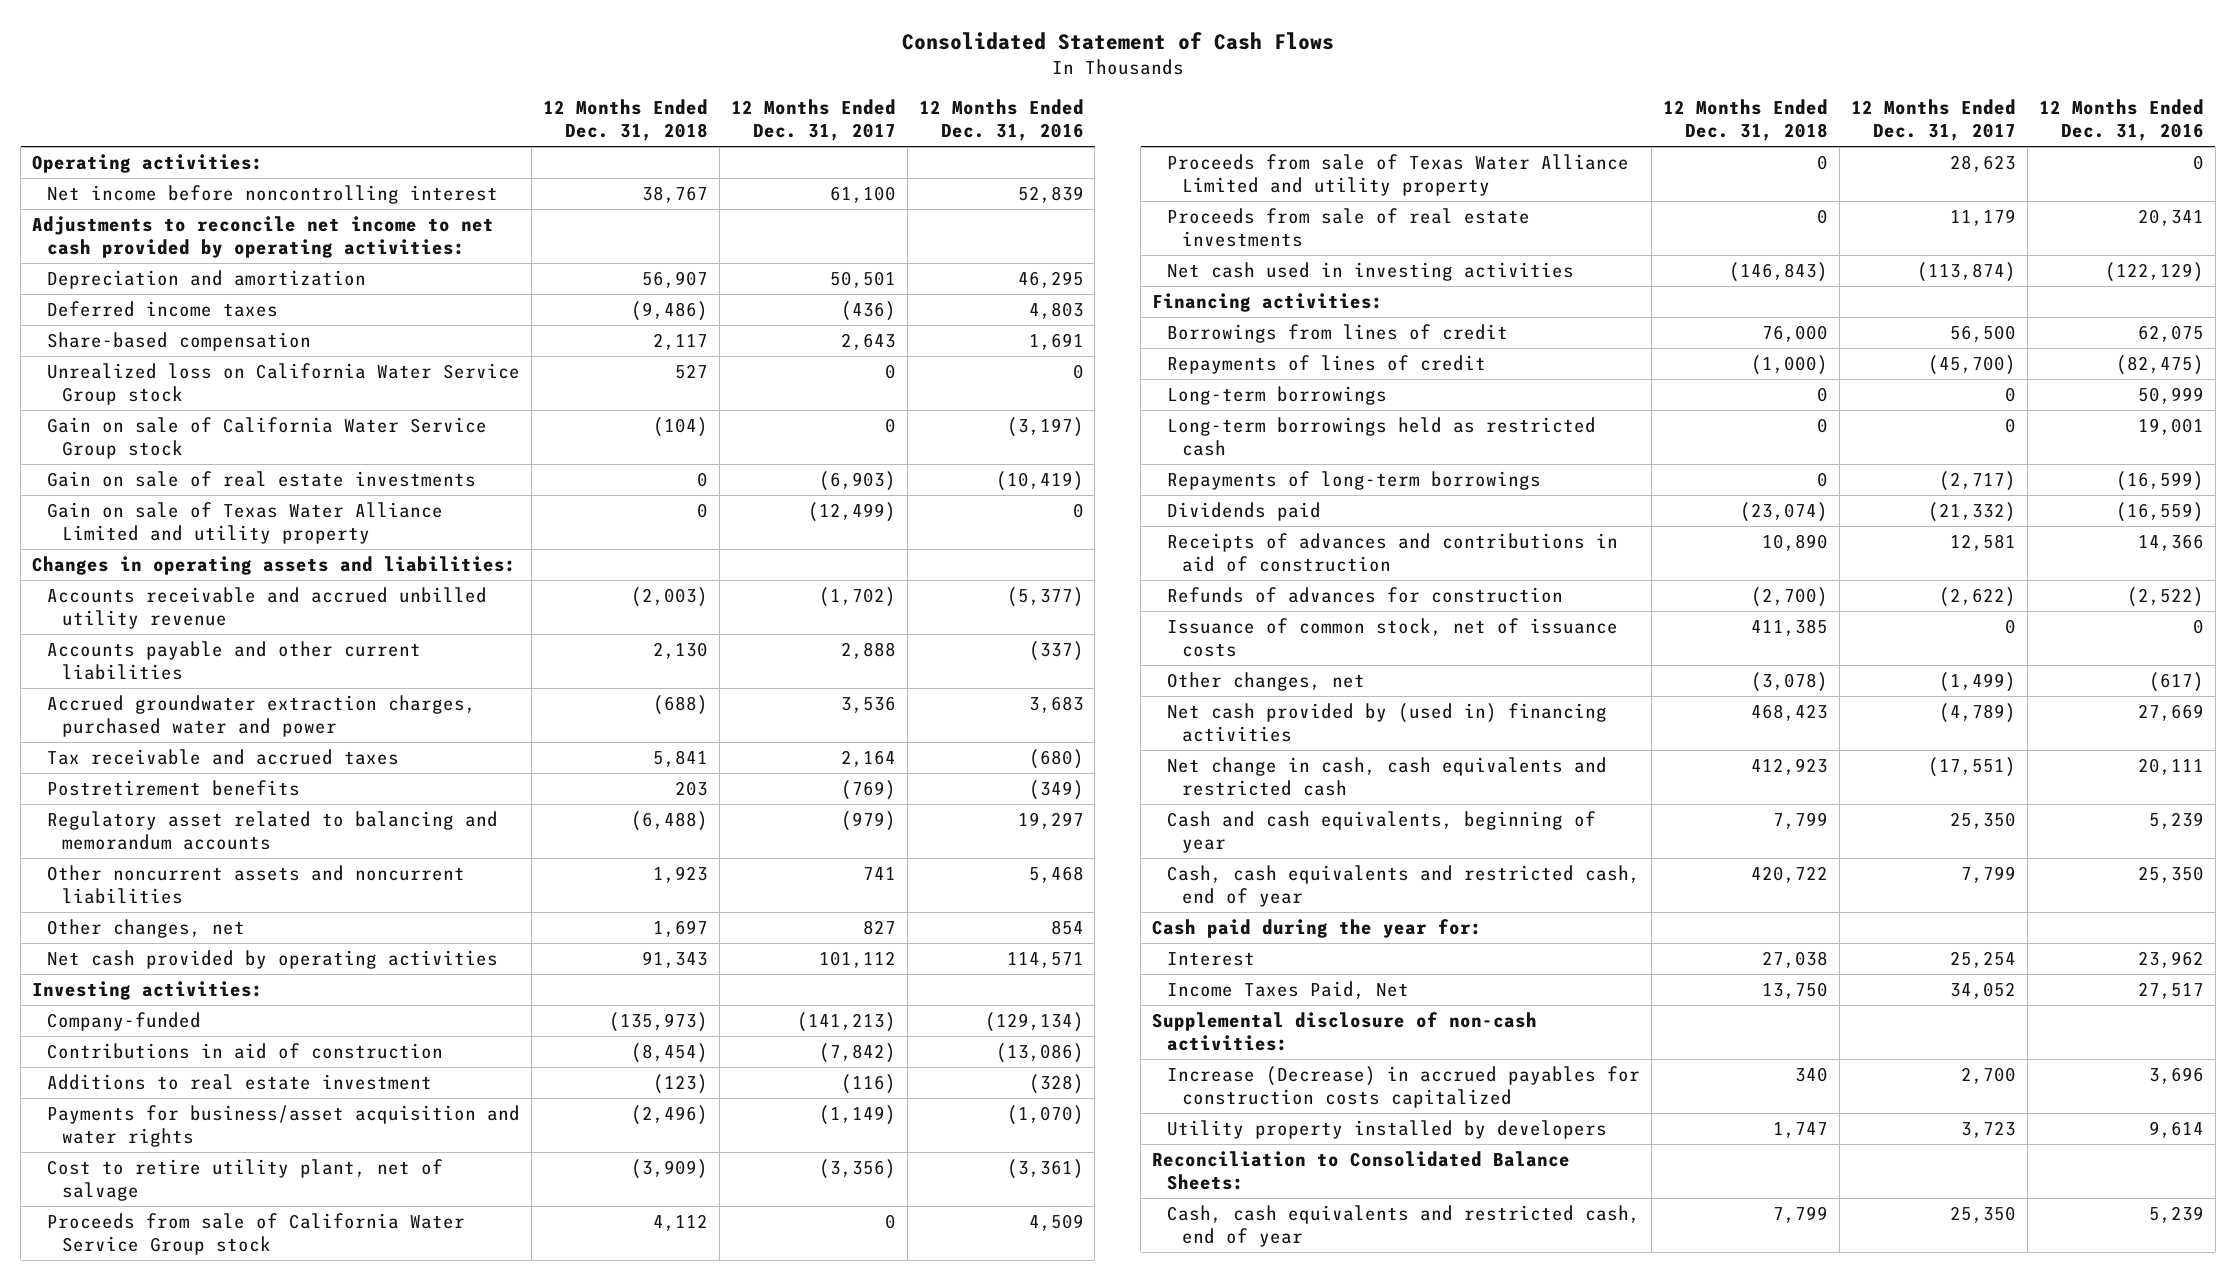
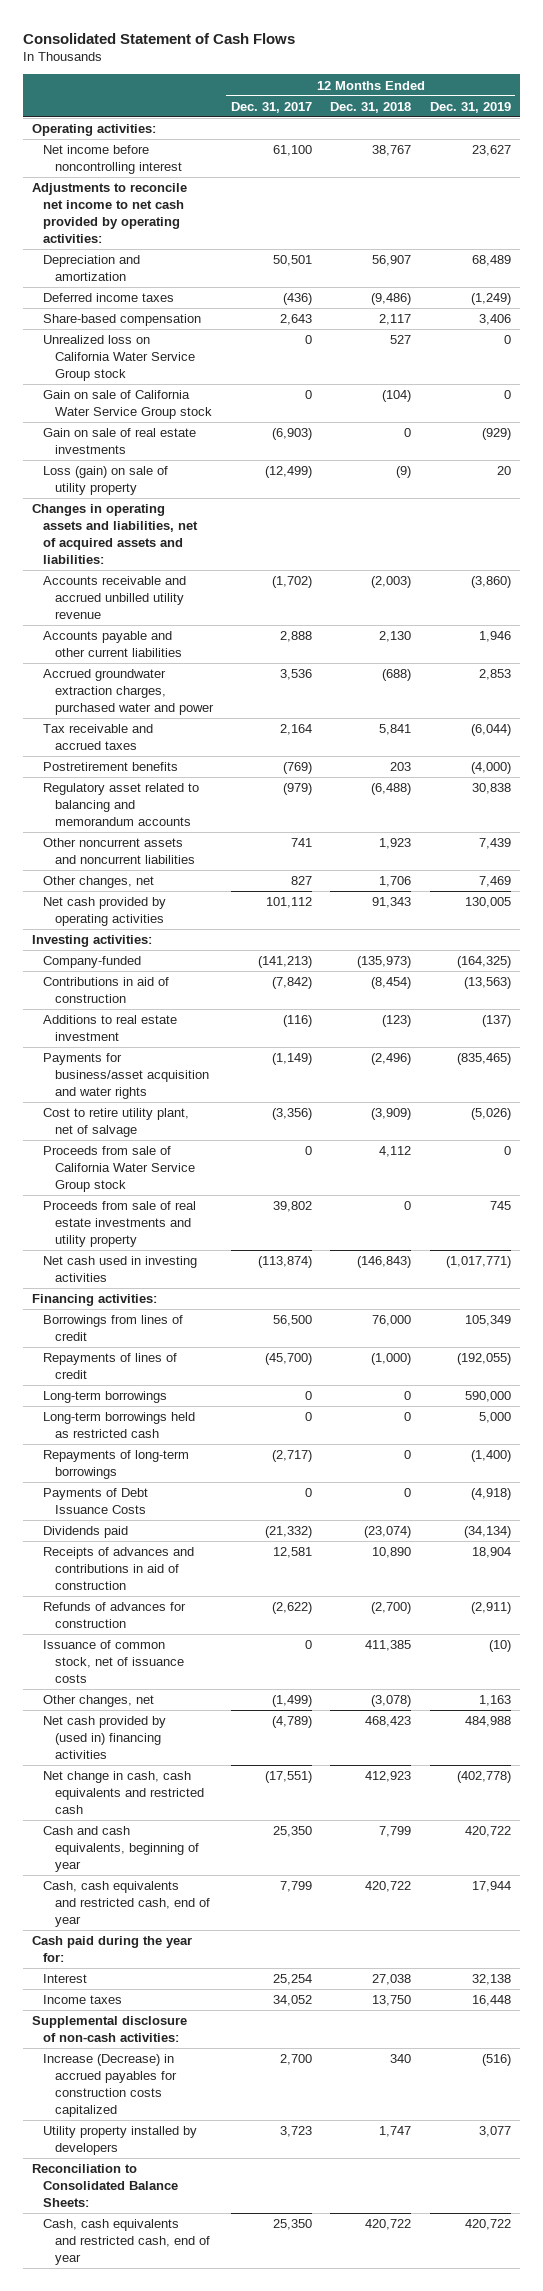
- | 12 Months Ended Dec. 31, 2018 | 12 Months Ended Dec. 31, 2017 | 12 Months Ended Dec. 31, 2016
+ | 12 Months Ended Dec. 31, 2017 | 12 Months Ended Dec. 31, 2018 | 12 Months Ended Dec. 31, 2019
- Gain on sale of Texas Water Alliance Limited and utility property | 0 | (12,499) | 0
- Changes in operating assets and liabilities:
+ Loss (gain) on sale of utility property | (12,499) | (9) | 20
+ Changes in operating assets and liabilities, net of acquired assets and liabilities:
- Other changes, net | 1,697 | 827 | 854
+ Other changes, net | 827 | 1,706 | 7,469
- Proceeds from sale of Texas Water Alliance Limited and utility property | 0 | 28,623 | 0
- Proceeds from sale of real estate investments | 0 | 11,179 | 20,341
+ Proceeds from sale of real estate investments and utility property | 39,802 | 0 | 745
+ Payments of Debt Issuance Costs | 0 | 0 | (4,918)
- Income Taxes Paid, Net | 13,750 | 34,052 | 27,517
+ Income taxes | 34,052 | 13,750 | 16,448
- Cash, cash equivalents and restricted cash, end of year | 7,799 | 25,350 | 5,239
+ Cash, cash equivalents and restricted cash, end of year | 25,350 | 420,722 | 420,722

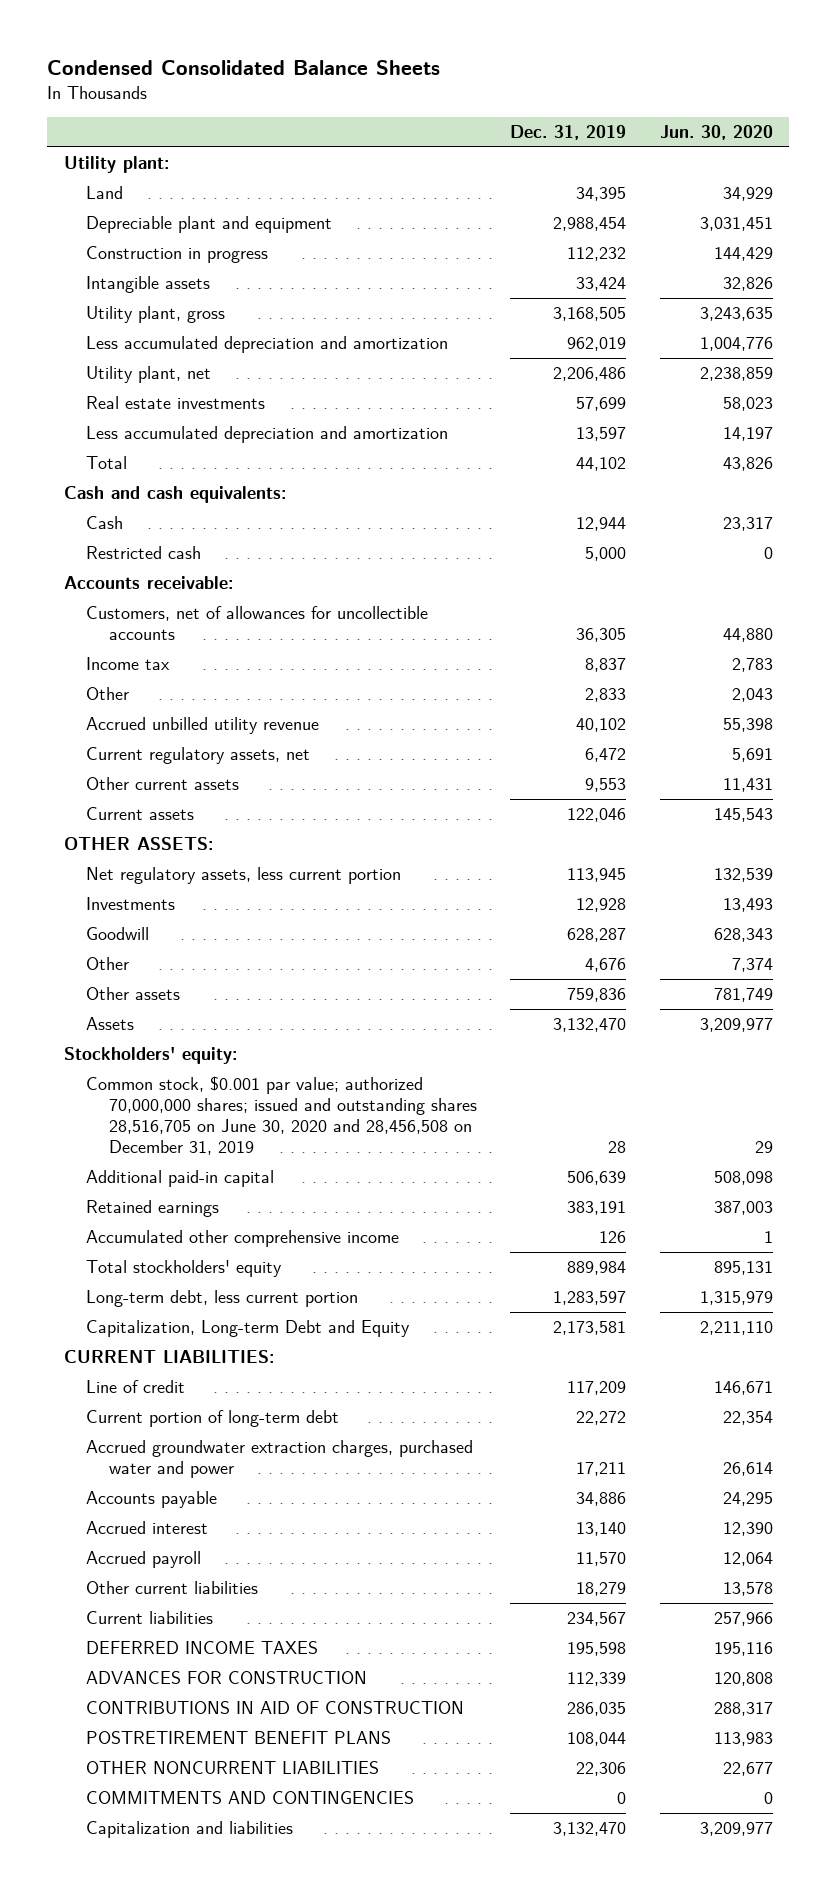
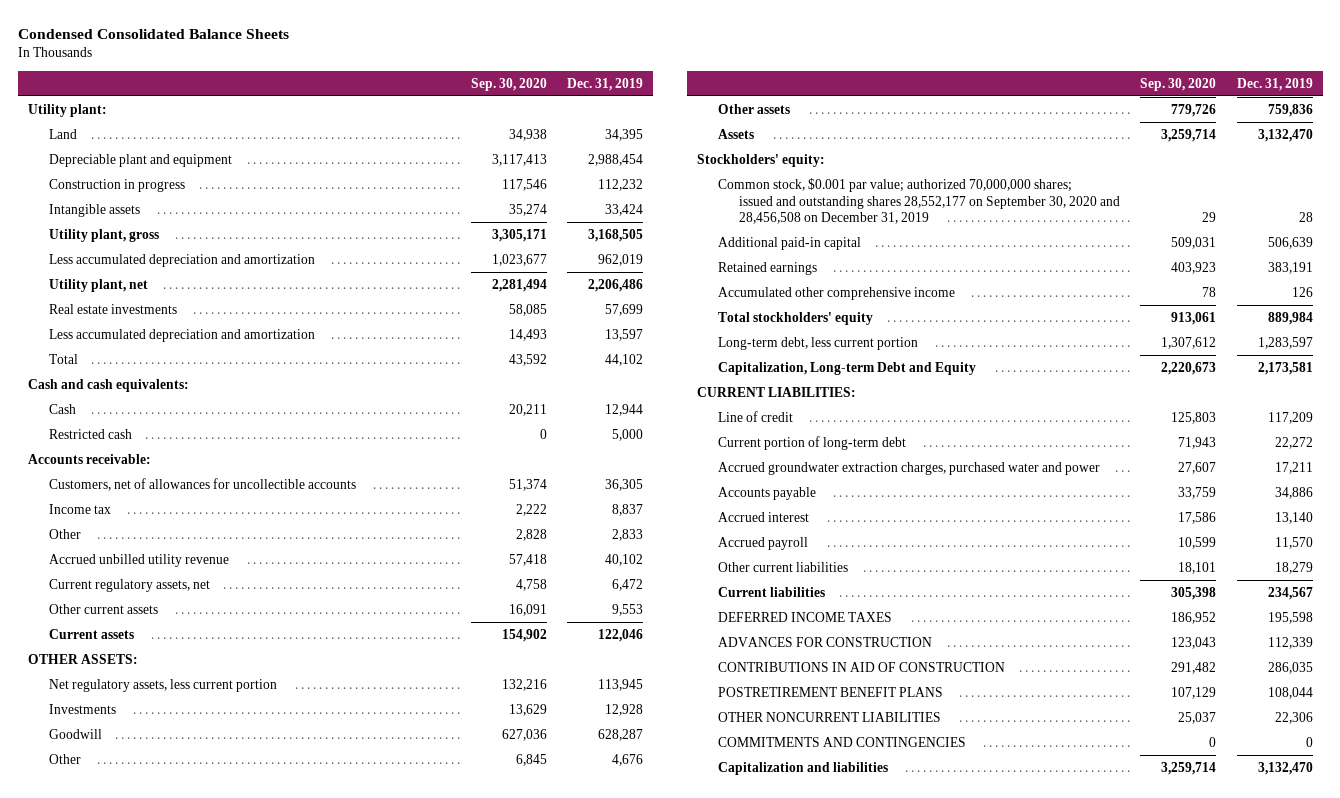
- | Dec. 31, 2019 | Jun. 30, 2020
+ | Sep. 30, 2020 | Dec. 31, 2019
- Common stock, $0.001 par value; authorized 70,000,000 shares; issued and outstanding shares 28,516,705 on June 30, 2020 and 28,456,508 on December 31, 2019 | 28 | 29
+ Common stock, $0.001 par value; authorized 70,000,000 shares; issued and outstanding shares 28,552,177 on September 30, 2020 and 28,456,508 on December 31, 2019 | 29 | 28

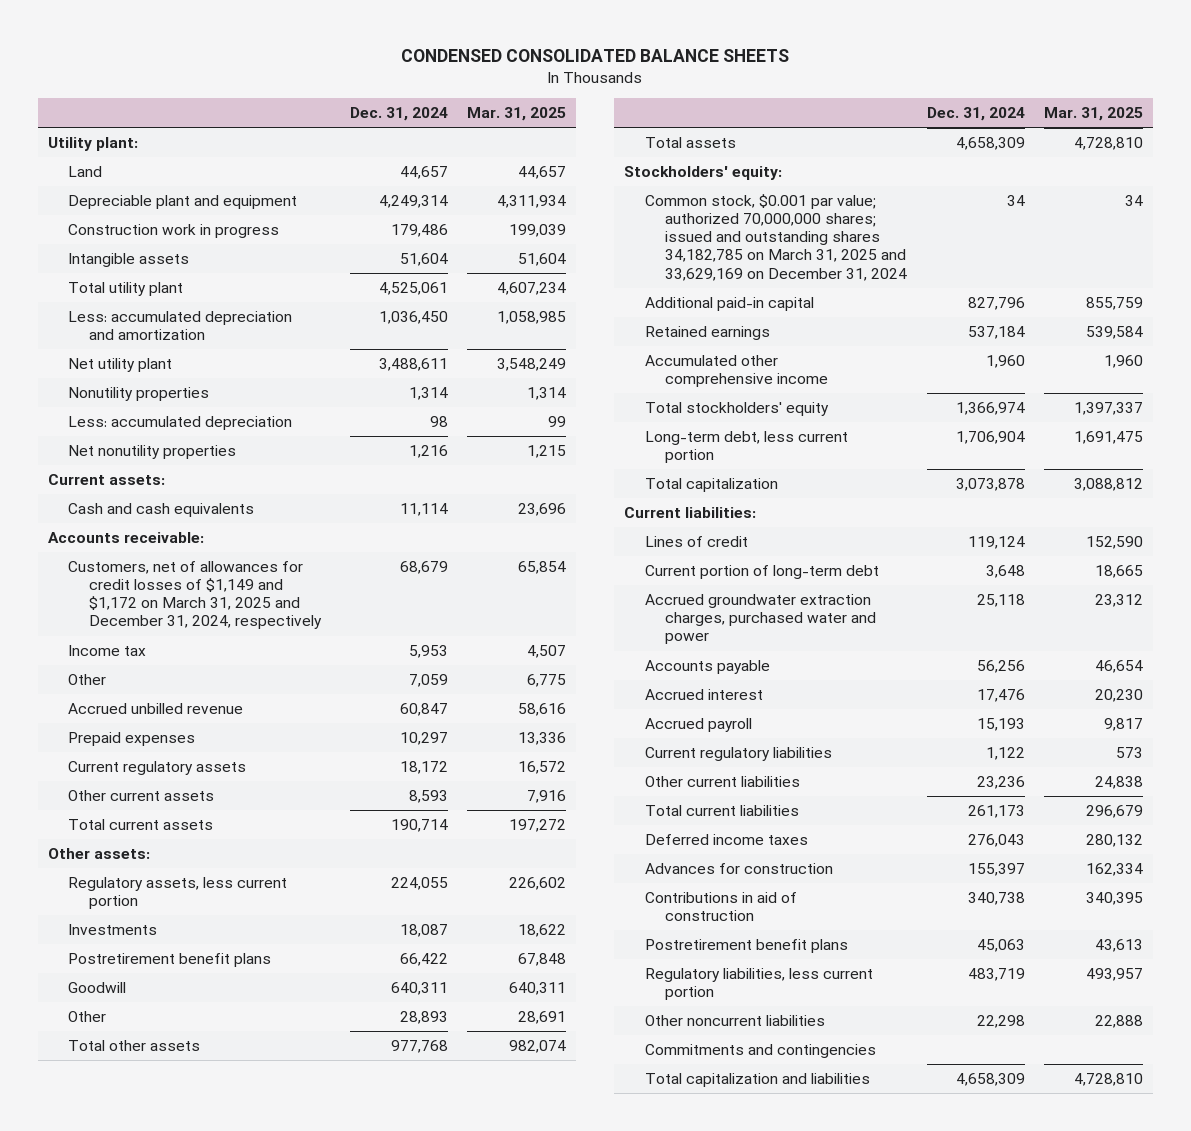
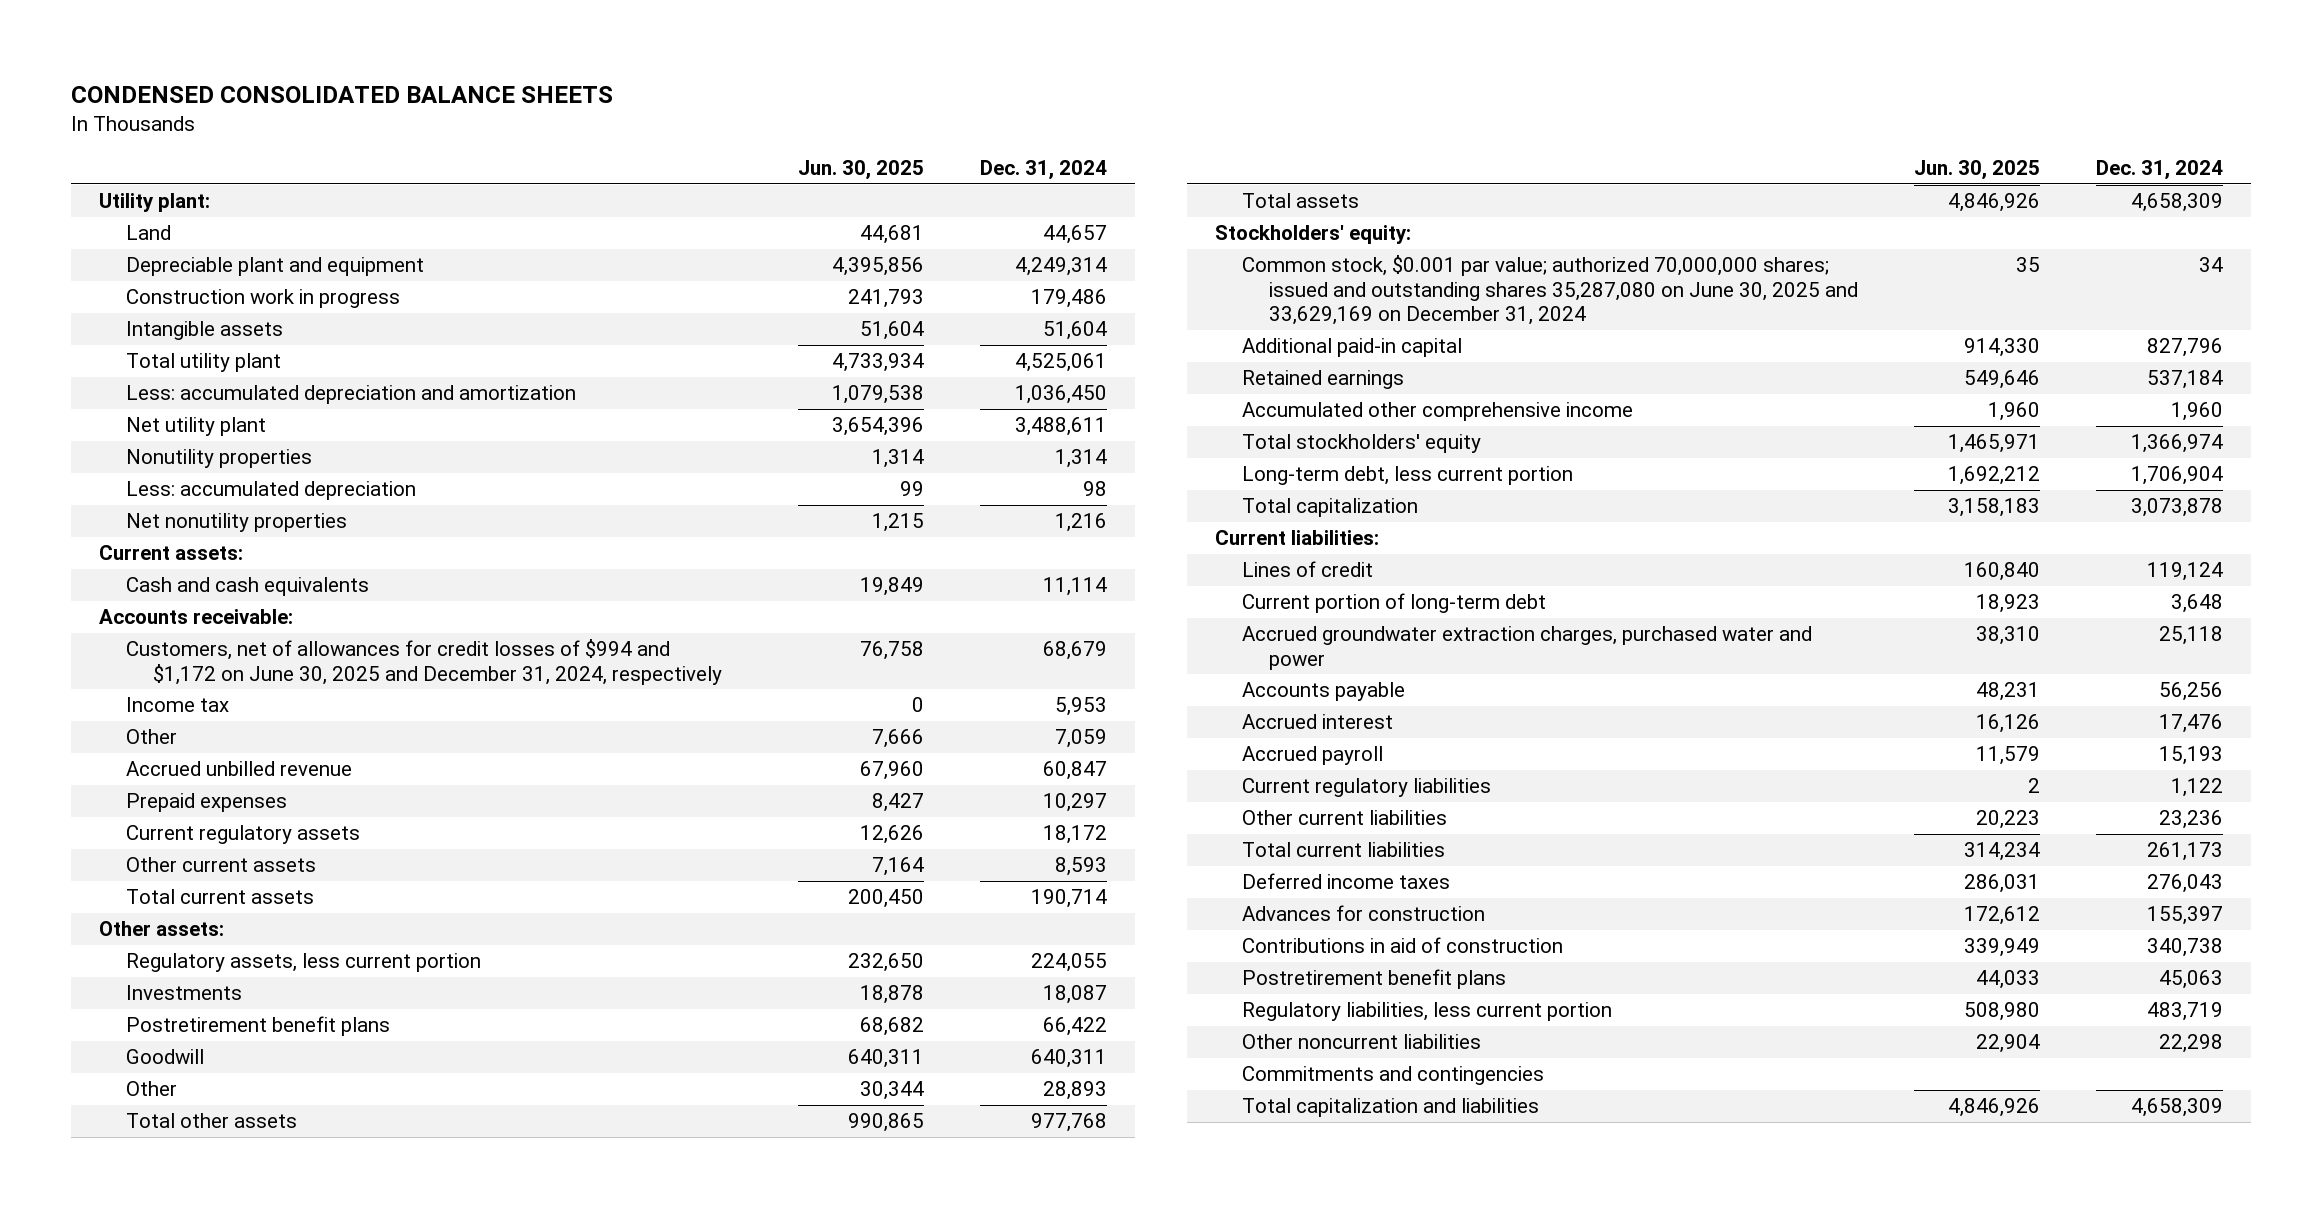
- | Dec. 31, 2024 | Mar. 31, 2025
+ | Jun. 30, 2025 | Dec. 31, 2024
- Customers, net of allowances for credit losses of $1,149 and $1,172 on March 31, 2025 and December 31, 2024, respectively | 68,679 | 65,854
+ Customers, net of allowances for credit losses of $994 and $1,172 on June 30, 2025 and December 31, 2024, respectively | 76,758 | 68,679
- Common stock, $0.001 par value; authorized 70,000,000 shares; issued and outstanding shares 34,182,785 on March 31, 2025 and 33,629,169 on December 31, 2024 | 34 | 34
+ Common stock, $0.001 par value; authorized 70,000,000 shares; issued and outstanding shares 35,287,080 on June 30, 2025 and 33,629,169 on December 31, 2024 | 35 | 34

